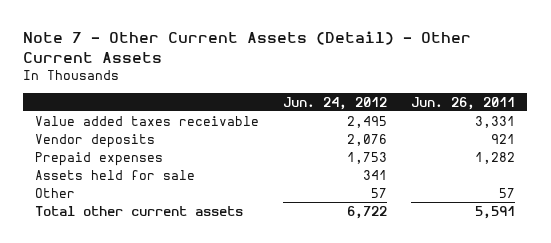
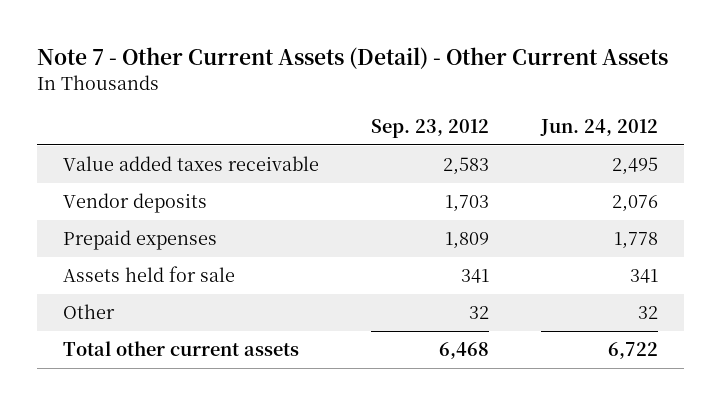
- | Jun. 24, 2012 | Jun. 26, 2011
+ | Sep. 23, 2012 | Jun. 24, 2012
- Prepaid expenses | 1,753 | 1,282
+ Prepaid expenses | 1,809 | 1,778
- Other | 57 | 57
+ Other | 32 | 32

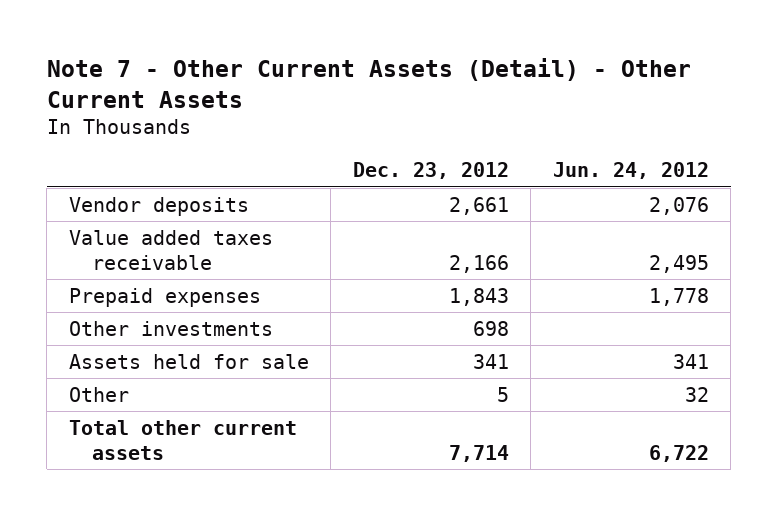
- | Sep. 23, 2012 | Jun. 24, 2012
+ | Dec. 23, 2012 | Jun. 24, 2012
moved down: Value added taxes receivable | 2,166 | 2,495
+ Other investments | 698 |

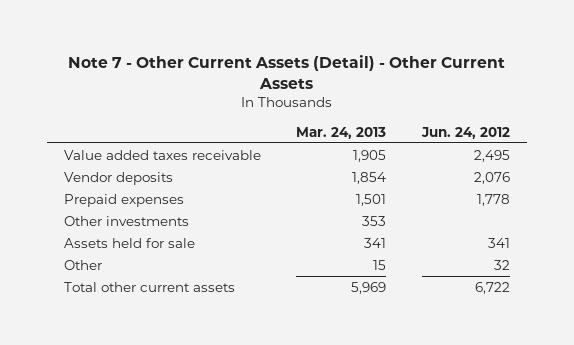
- | Dec. 23, 2012 | Jun. 24, 2012
+ | Mar. 24, 2013 | Jun. 24, 2012
moved down: Vendor deposits | 1,854 | 2,076

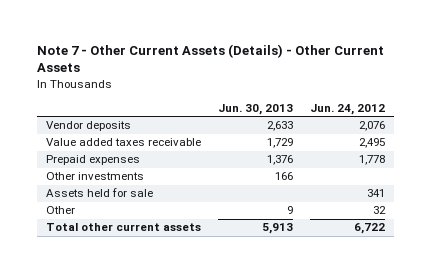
- Note 7 - Other Current Assets (Detail) - Other Current Assets
+ Note 7 - Other Current Assets (Details) - Other Current Assets
- | Mar. 24, 2013 | Jun. 24, 2012
+ | Jun. 30, 2013 | Jun. 24, 2012
moved down: Value added taxes receivable | 1,729 | 2,495

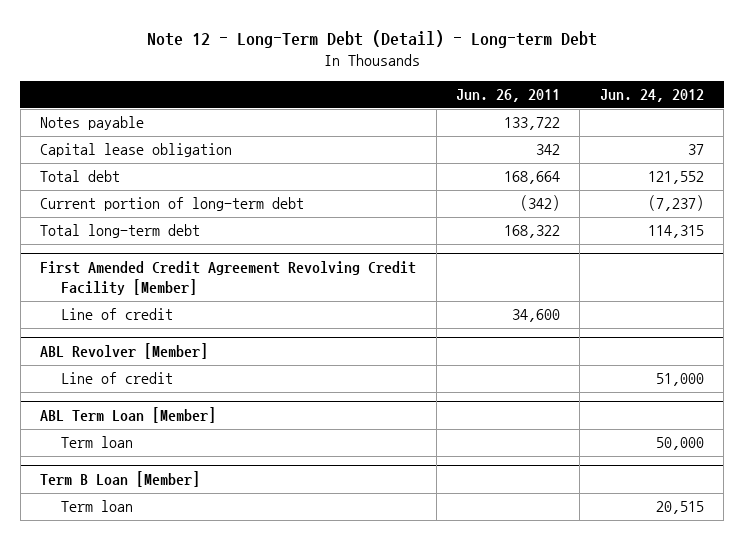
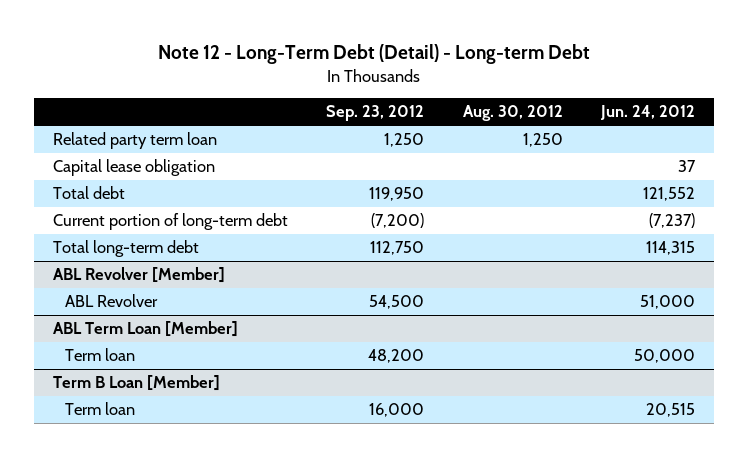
- | Jun. 26, 2011 | Jun. 24, 2012
+ | Sep. 23, 2012 | Aug. 30, 2012 | Jun. 24, 2012
- Notes payable | 133,722 |
+ Related party term loan | 1,250 | 1,250 |
- First Amended Credit Agreement Revolving Credit Facility [Member]
- Line of credit | 34,600 |
@ ABL Revolver [Member]
- Line of credit | | 51,000
+ ABL Revolver | 54,500 | | 51,000

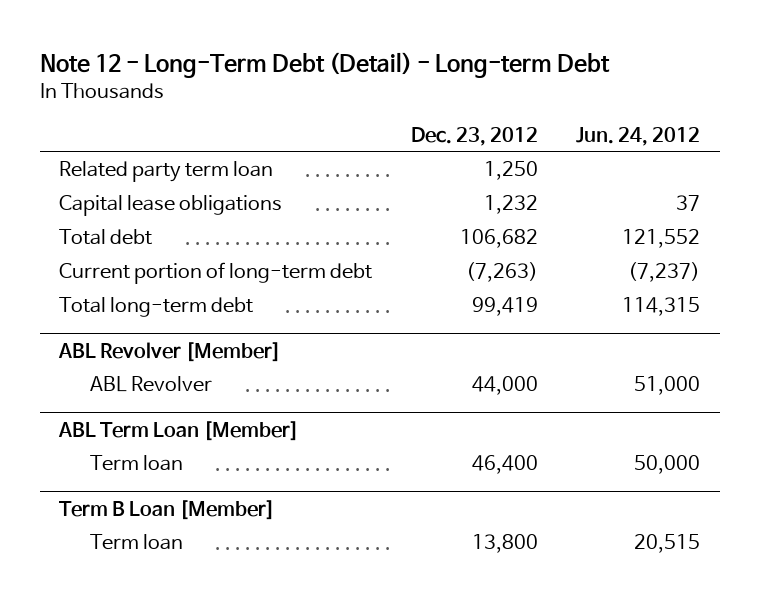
- | Sep. 23, 2012 | Aug. 30, 2012 | Jun. 24, 2012
+ | Dec. 23, 2012 | Jun. 24, 2012
- Capital lease obligation | | | 37
+ Capital lease obligations | 1,232 | 37

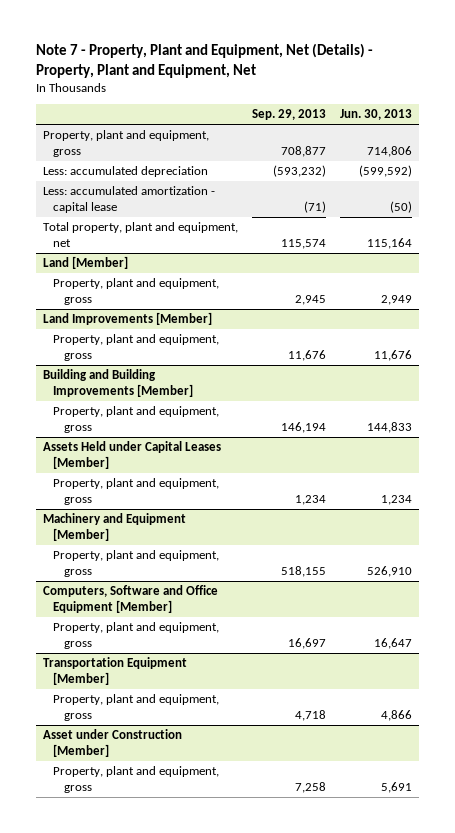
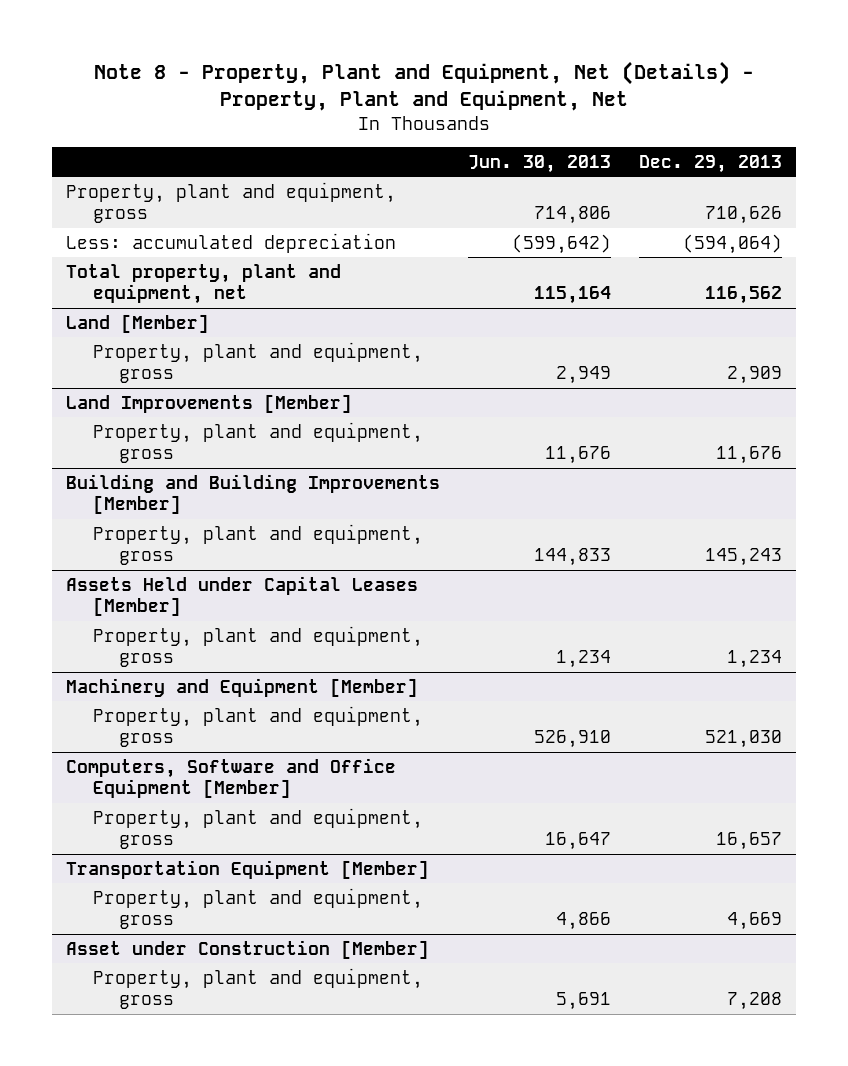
- Note 7 - Property, Plant and Equipment, Net (Details) - Property, Plant and Equipment, Net
+ Note 8 - Property, Plant and Equipment, Net (Details) - Property, Plant and Equipment, Net
- | Sep. 29, 2013 | Jun. 30, 2013
+ | Jun. 30, 2013 | Dec. 29, 2013
- Less: accumulated depreciation | (593,232) | (599,592)
- Less: accumulated amortization - capital lease | (71) | (50)
+ Less: accumulated depreciation | (599,642) | (594,064)

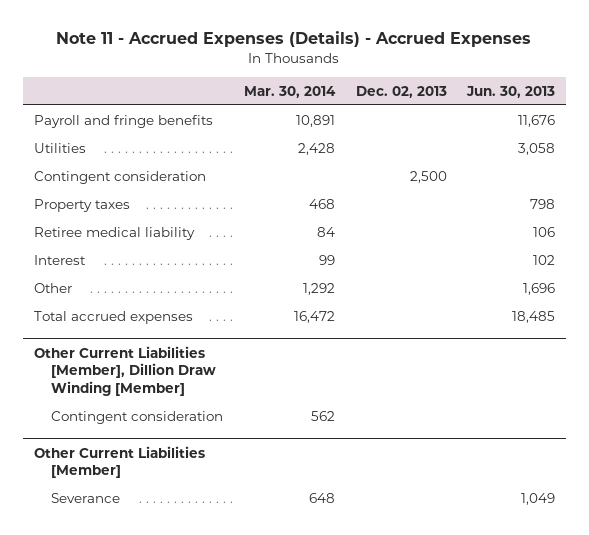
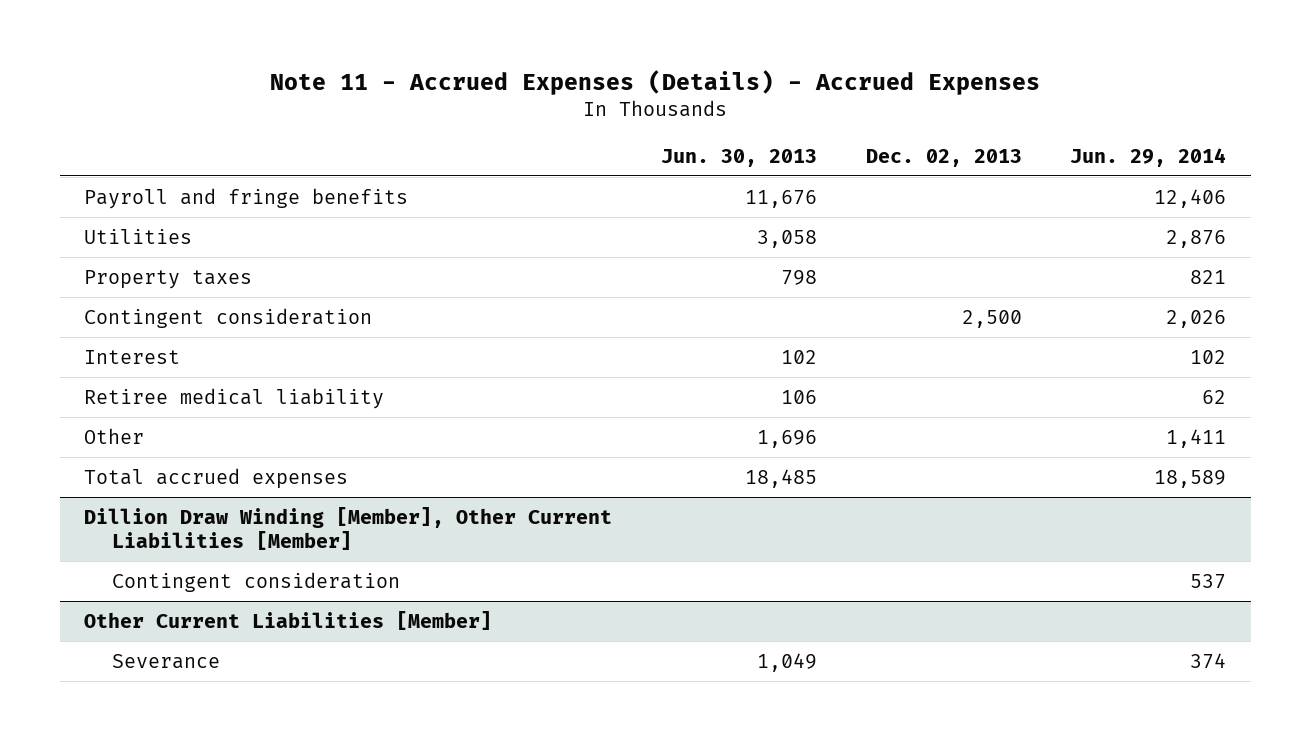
- | Mar. 30, 2014 | Dec. 02, 2013 | Jun. 30, 2013
+ | Jun. 30, 2013 | Dec. 02, 2013 | Jun. 29, 2014
moved down: Contingent consideration | | 2,500 | 2,026
moved down: Retiree medical liability | 106 | | 62
- Other Current Liabilities [Member], Dillion Draw Winding [Member]
+ Dillion Draw Winding [Member], Other Current Liabilities [Member]

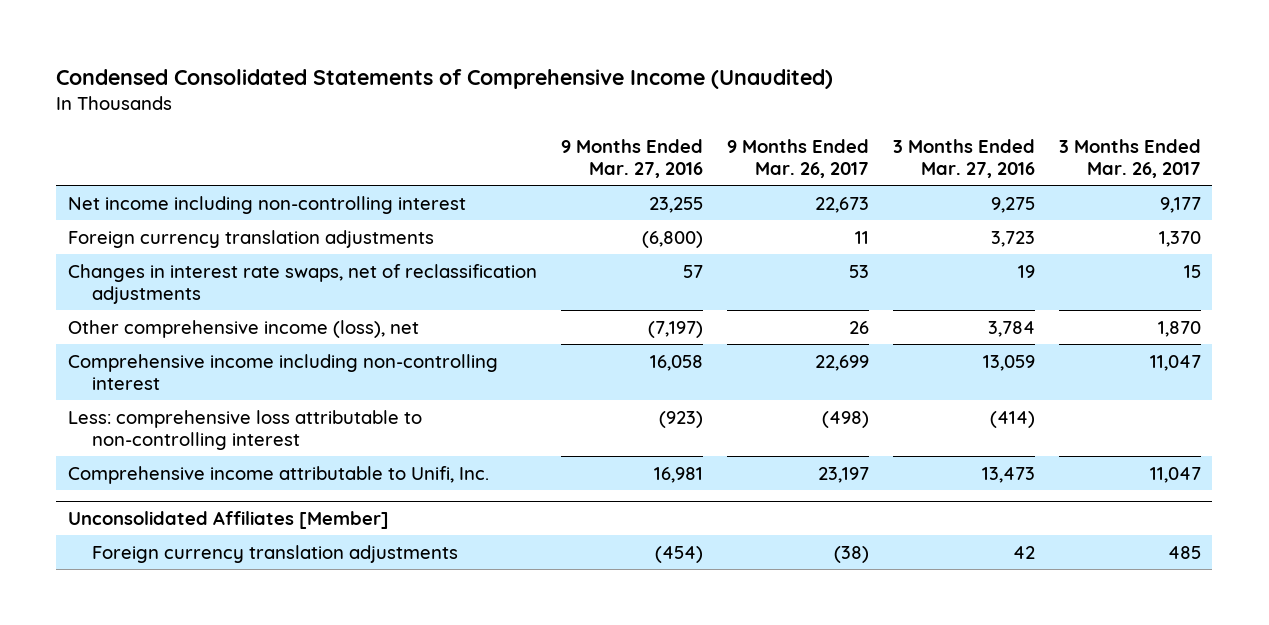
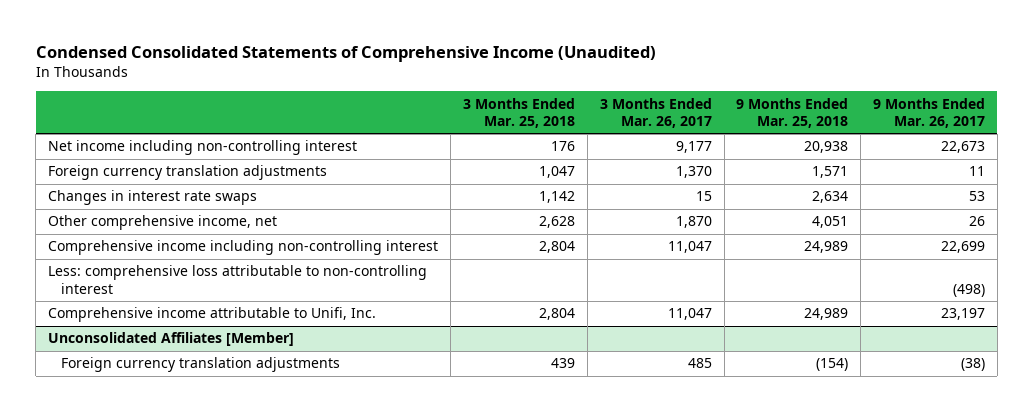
- | 9 Months Ended Mar. 27, 2016 | 9 Months Ended Mar. 26, 2017 | 3 Months Ended Mar. 27, 2016 | 3 Months Ended Mar. 26, 2017
+ | 3 Months Ended Mar. 25, 2018 | 3 Months Ended Mar. 26, 2017 | 9 Months Ended Mar. 25, 2018 | 9 Months Ended Mar. 26, 2017
- Changes in interest rate swaps, net of reclassification adjustments | 57 | 53 | 19 | 15
- Other comprehensive income (loss), net | (7,197) | 26 | 3,784 | 1,870
+ Changes in interest rate swaps | 1,142 | 15 | 2,634 | 53
+ Other comprehensive income, net | 2,628 | 1,870 | 4,051 | 26

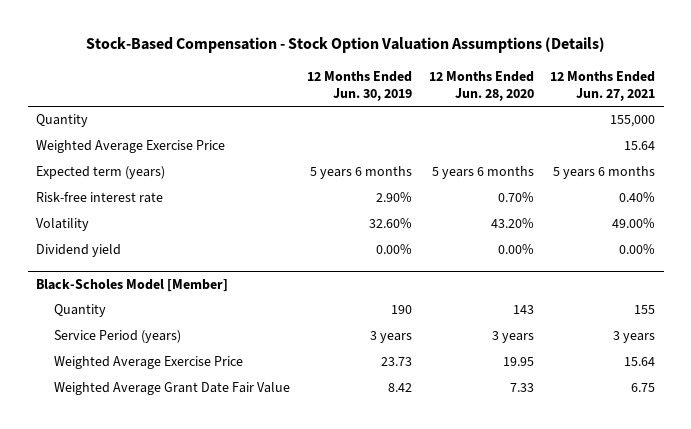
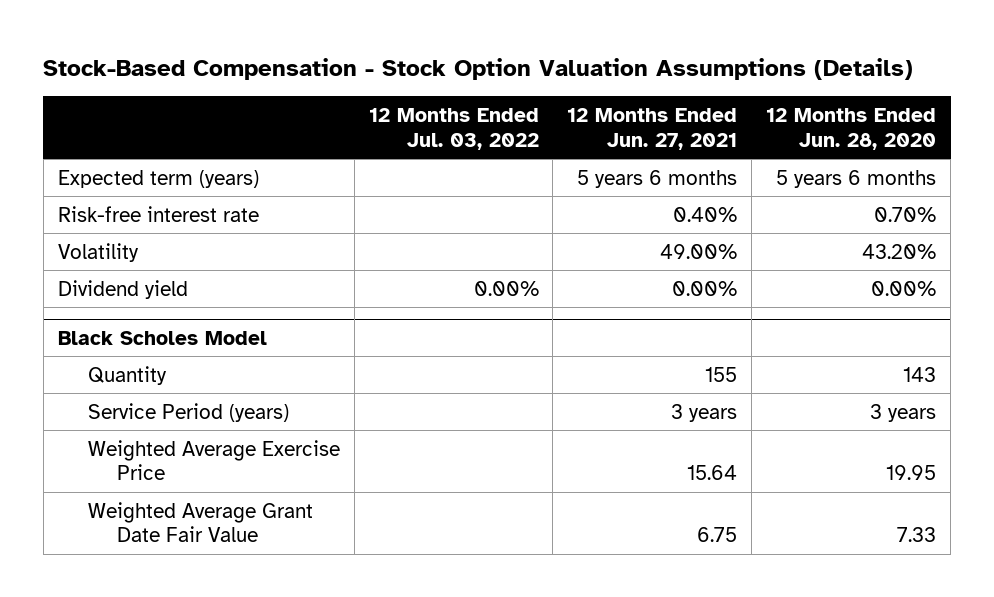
- | 12 Months Ended Jun. 30, 2019 | 12 Months Ended Jun. 28, 2020 | 12 Months Ended Jun. 27, 2021
+ | 12 Months Ended Jul. 03, 2022 | 12 Months Ended Jun. 27, 2021 | 12 Months Ended Jun. 28, 2020
- Quantity | | | 155,000
- Weighted Average Exercise Price | | | 15.64
- Black-Scholes Model [Member]
+ Black Scholes Model

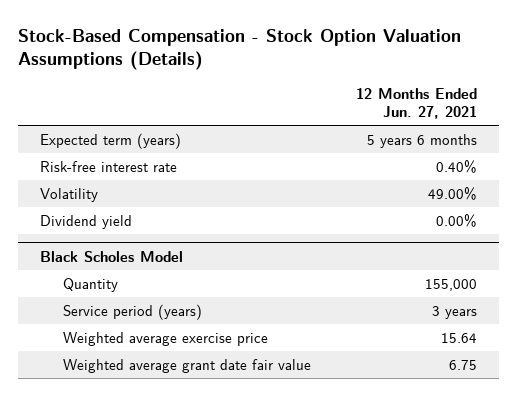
- | 12 Months Ended Jul. 03, 2022 | 12 Months Ended Jun. 27, 2021 | 12 Months Ended Jun. 28, 2020
+ | 12 Months Ended Jun. 27, 2021
@ Black Scholes Model
- Quantity | | 155 | 143
- Service Period (years) | | 3 years | 3 years
- Weighted Average Exercise Price | | 15.64 | 19.95
- Weighted Average Grant Date Fair Value | | 6.75 | 7.33
+ Quantity | 155,000
+ Service period (years) | 3 years
+ Weighted average exercise price | 15.64
+ Weighted average grant date fair value | 6.75

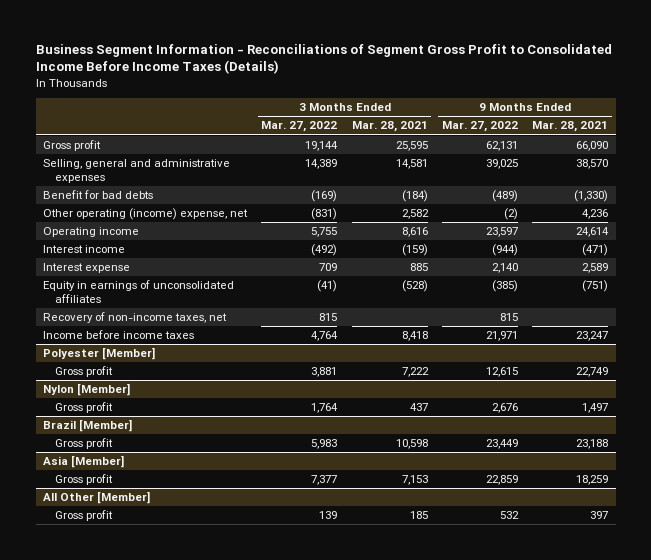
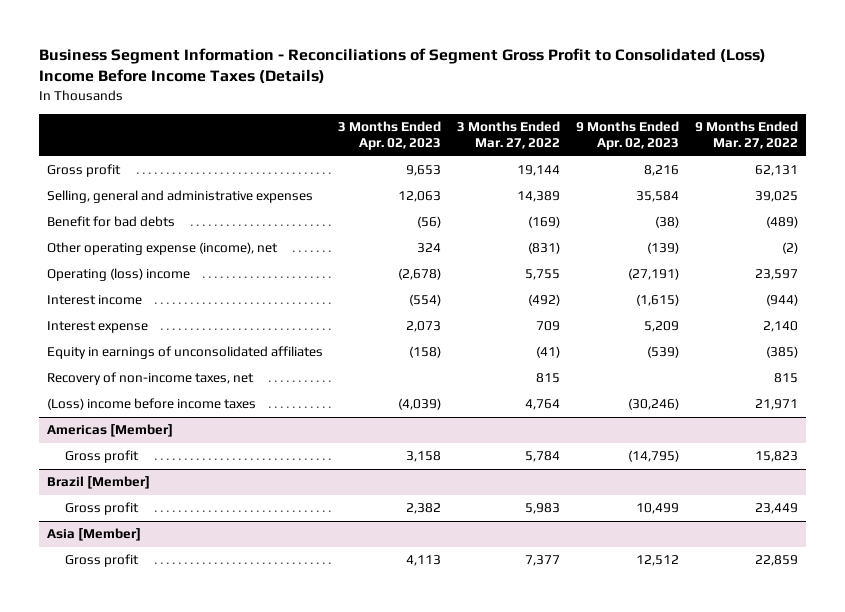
- Business Segment Information - Reconciliations of Segment Gross Profit to Consolidated Income Before Income Taxes (Details)
+ Business Segment Information - Reconciliations of Segment Gross Profit to Consolidated (Loss) Income Before Income Taxes (Details)
- | 3 Months Ended Mar. 27, 2022 | 3 Months Ended Mar. 28, 2021 | 9 Months Ended Mar. 27, 2022 | 9 Months Ended Mar. 28, 2021
+ | 3 Months Ended Apr. 02, 2023 | 3 Months Ended Mar. 27, 2022 | 9 Months Ended Apr. 02, 2023 | 9 Months Ended Mar. 27, 2022
- Other operating (income) expense, net | (831) | 2,582 | (2) | 4,236
- Operating income | 5,755 | 8,616 | 23,597 | 24,614
+ Other operating expense (income), net | 324 | (831) | (139) | (2)
+ Operating (loss) income | (2,678) | 5,755 | (27,191) | 23,597
- Income before income taxes | 4,764 | 8,418 | 21,971 | 23,247
- Polyester [Member]
- Gross profit | 3,881 | 7,222 | 12,615 | 22,749
- Nylon [Member]
- Gross profit | 1,764 | 437 | 2,676 | 1,497
+ (Loss) income before income taxes | (4,039) | 4,764 | (30,246) | 21,971
+ Americas [Member]
+ Gross profit | 3,158 | 5,784 | (14,795) | 15,823
- All Other [Member]
- Gross profit | 139 | 185 | 532 | 397

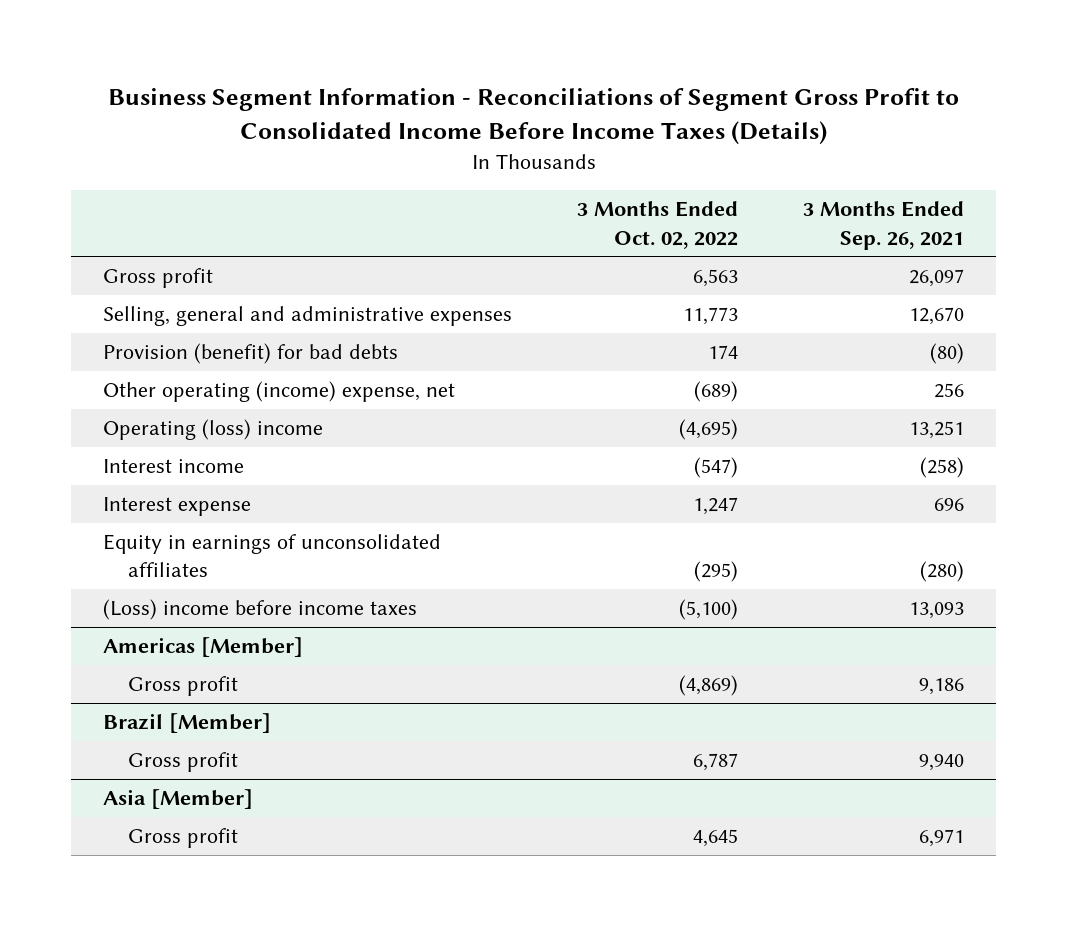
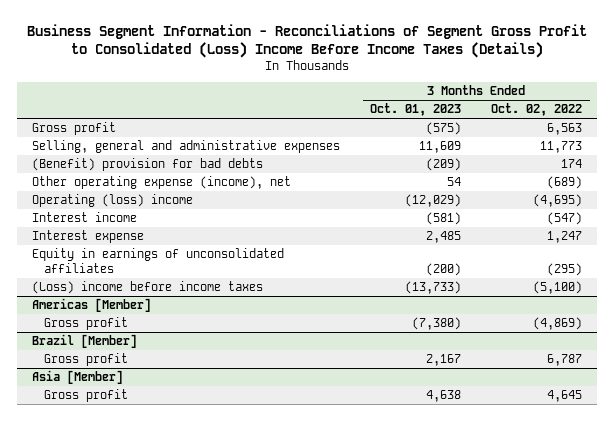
- Business Segment Information - Reconciliations of Segment Gross Profit to Consolidated Income Before Income Taxes (Details)
+ Business Segment Information - Reconciliations of Segment Gross Profit to Consolidated (Loss) Income Before Income Taxes (Details)
- | 3 Months Ended Oct. 02, 2022 | 3 Months Ended Sep. 26, 2021
+ | 3 Months Ended Oct. 01, 2023 | 3 Months Ended Oct. 02, 2022
- Provision (benefit) for bad debts | 174 | (80)
- Other operating (income) expense, net | (689) | 256
+ (Benefit) provision for bad debts | (209) | 174
+ Other operating expense (income), net | 54 | (689)

